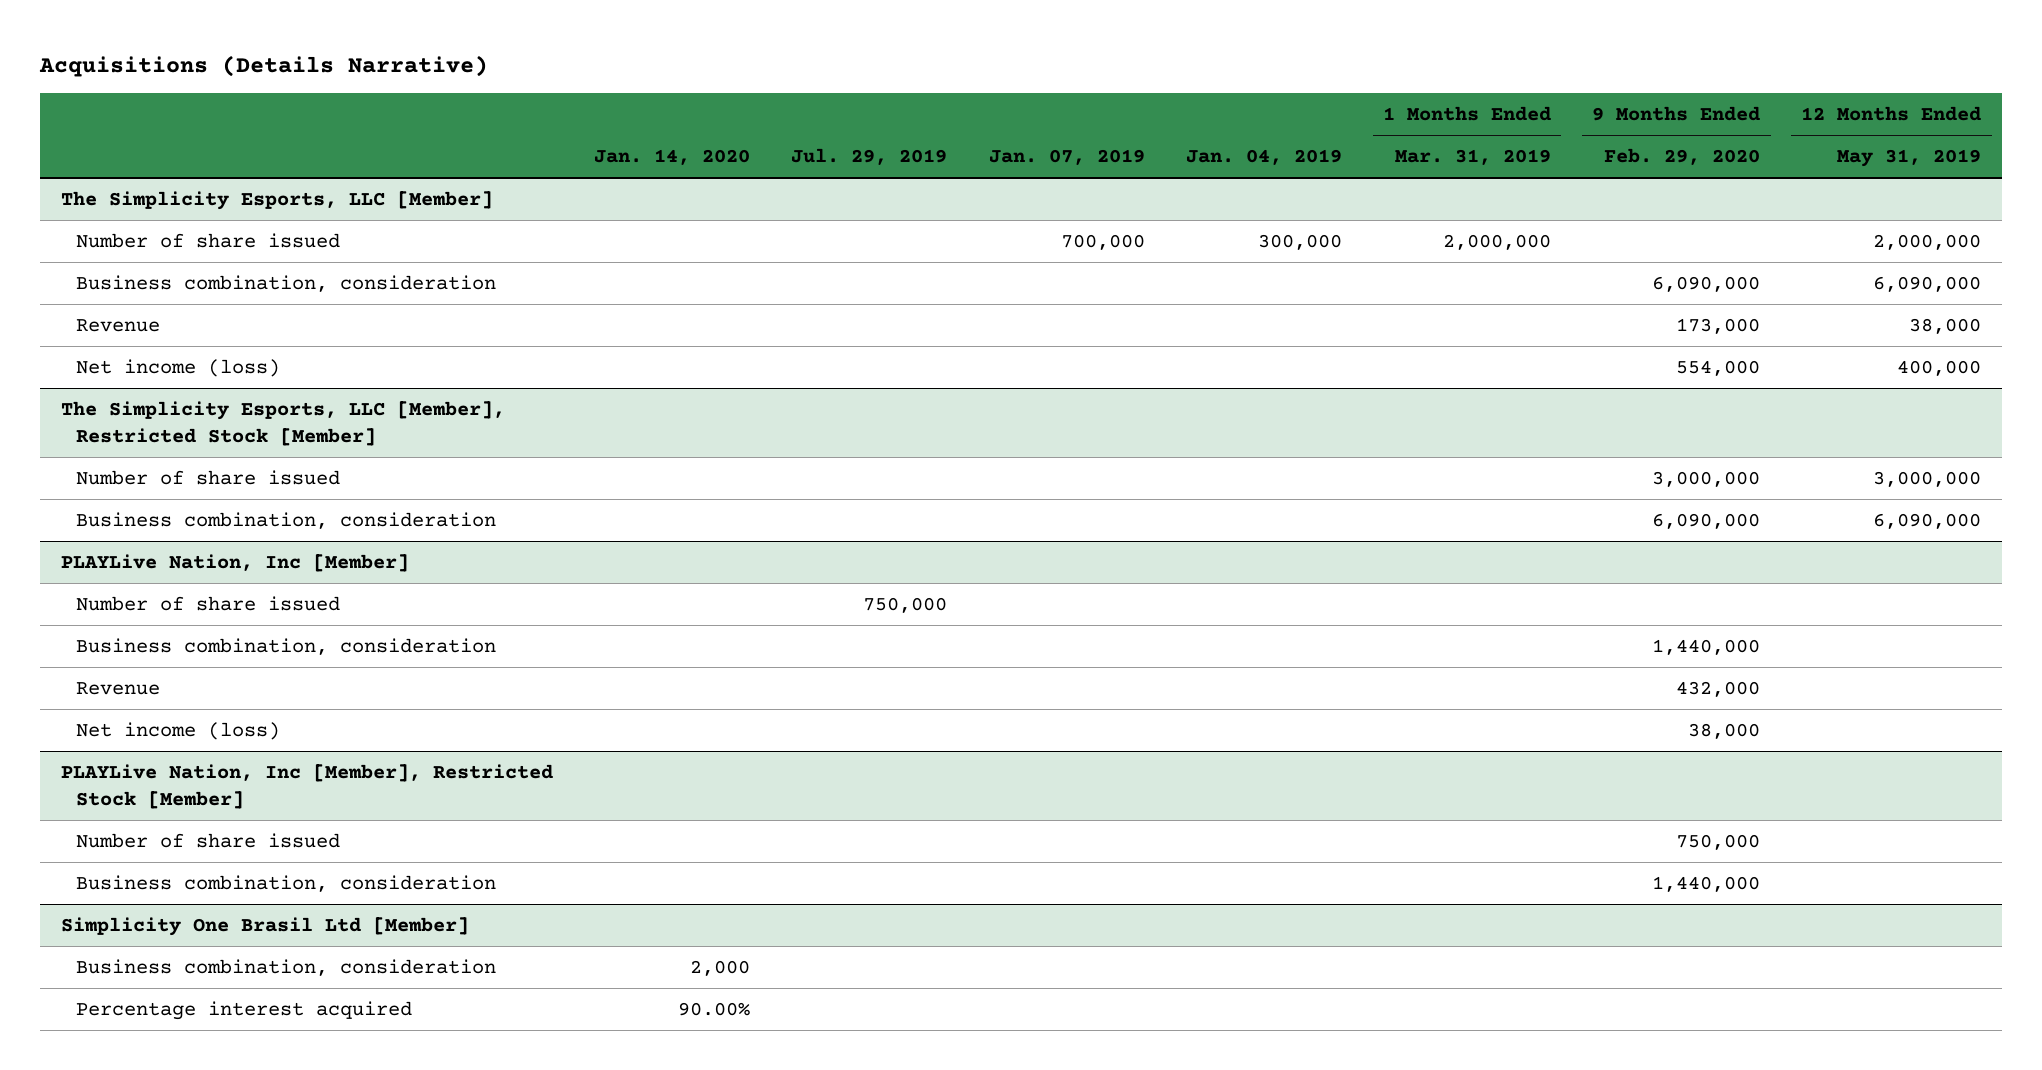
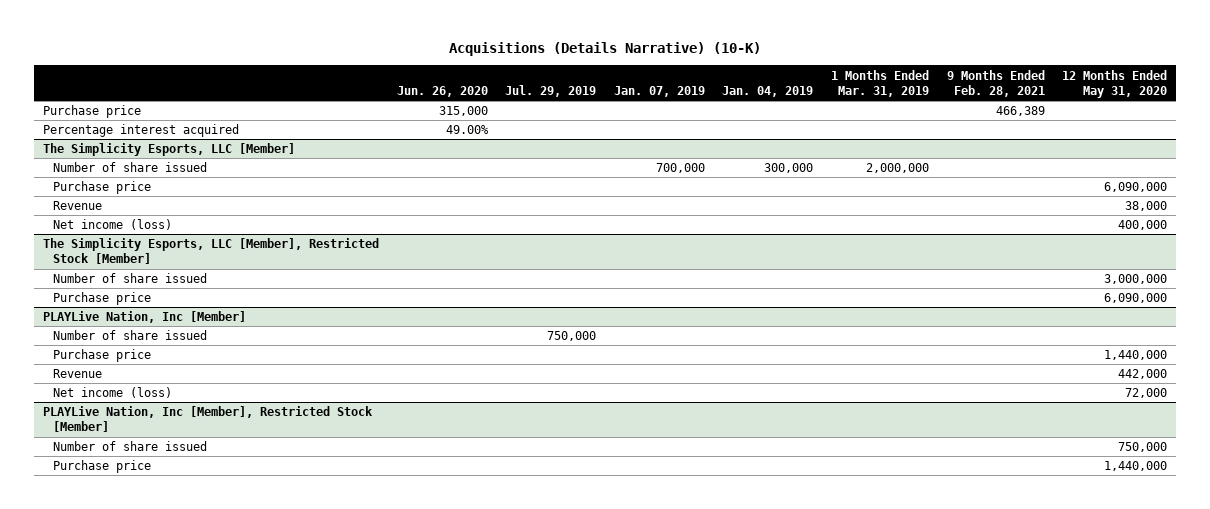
- Acquisitions (Details Narrative)
+ Acquisitions (Details Narrative) (10-K)
- | Jan. 14, 2020 | Jul. 29, 2019 | Jan. 07, 2019 | Jan. 04, 2019 | 1 Months Ended Mar. 31, 2019 | 9 Months Ended Feb. 29, 2020 | 12 Months Ended May 31, 2019
+ | Jun. 26, 2020 | Jul. 29, 2019 | Jan. 07, 2019 | Jan. 04, 2019 | 1 Months Ended Mar. 31, 2019 | 9 Months Ended Feb. 28, 2021 | 12 Months Ended May 31, 2020
+ Purchase price | 315,000 | | | | | 466,389 |
+ Percentage interest acquired | 49.00% | | | | | |
@ The Simplicity Esports, LLC [Member]
- Business combination, consideration | | | | | | 6,090,000 | 6,090,000
+ Purchase price | | | | | | | 6,090,000
@ The Simplicity Esports, LLC [Member], Restricted Stock [Member]
- Business combination, consideration | | | | | | 6,090,000 | 6,090,000
+ Purchase price | | | | | | | 6,090,000
@ PLAYLive Nation, Inc [Member]
- Business combination, consideration | | | | | | 1,440,000 |
+ Purchase price | | | | | | | 1,440,000
@ PLAYLive Nation, Inc [Member], Restricted Stock [Member]
- Business combination, consideration | | | | | | 1,440,000 |
- Simplicity One Brasil Ltd [Member]
- Business combination, consideration | 2,000 | | | | | |
- Percentage interest acquired | 90.00% | | | | | |
@ PLAYLive Nation, Inc [Member], Restricted Stock [Member]
+ Purchase price | | | | | | | 1,440,000

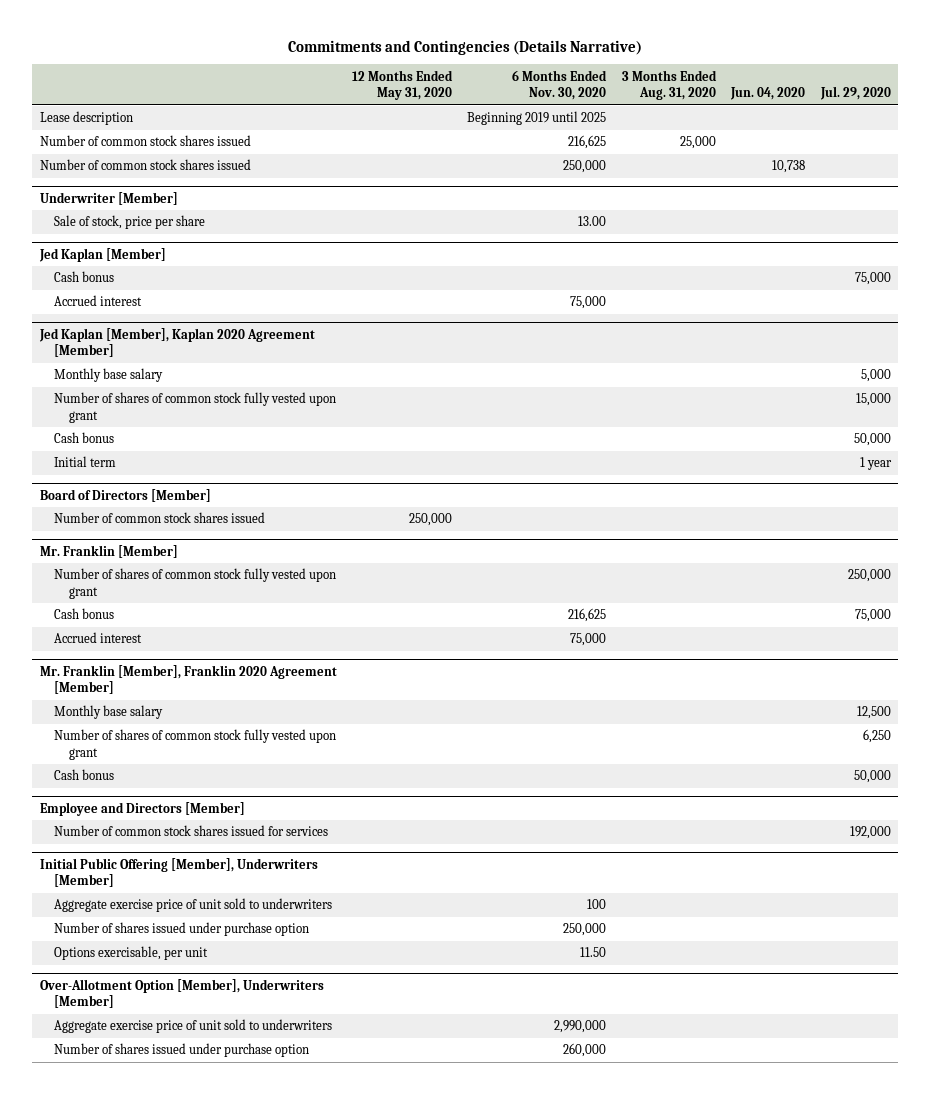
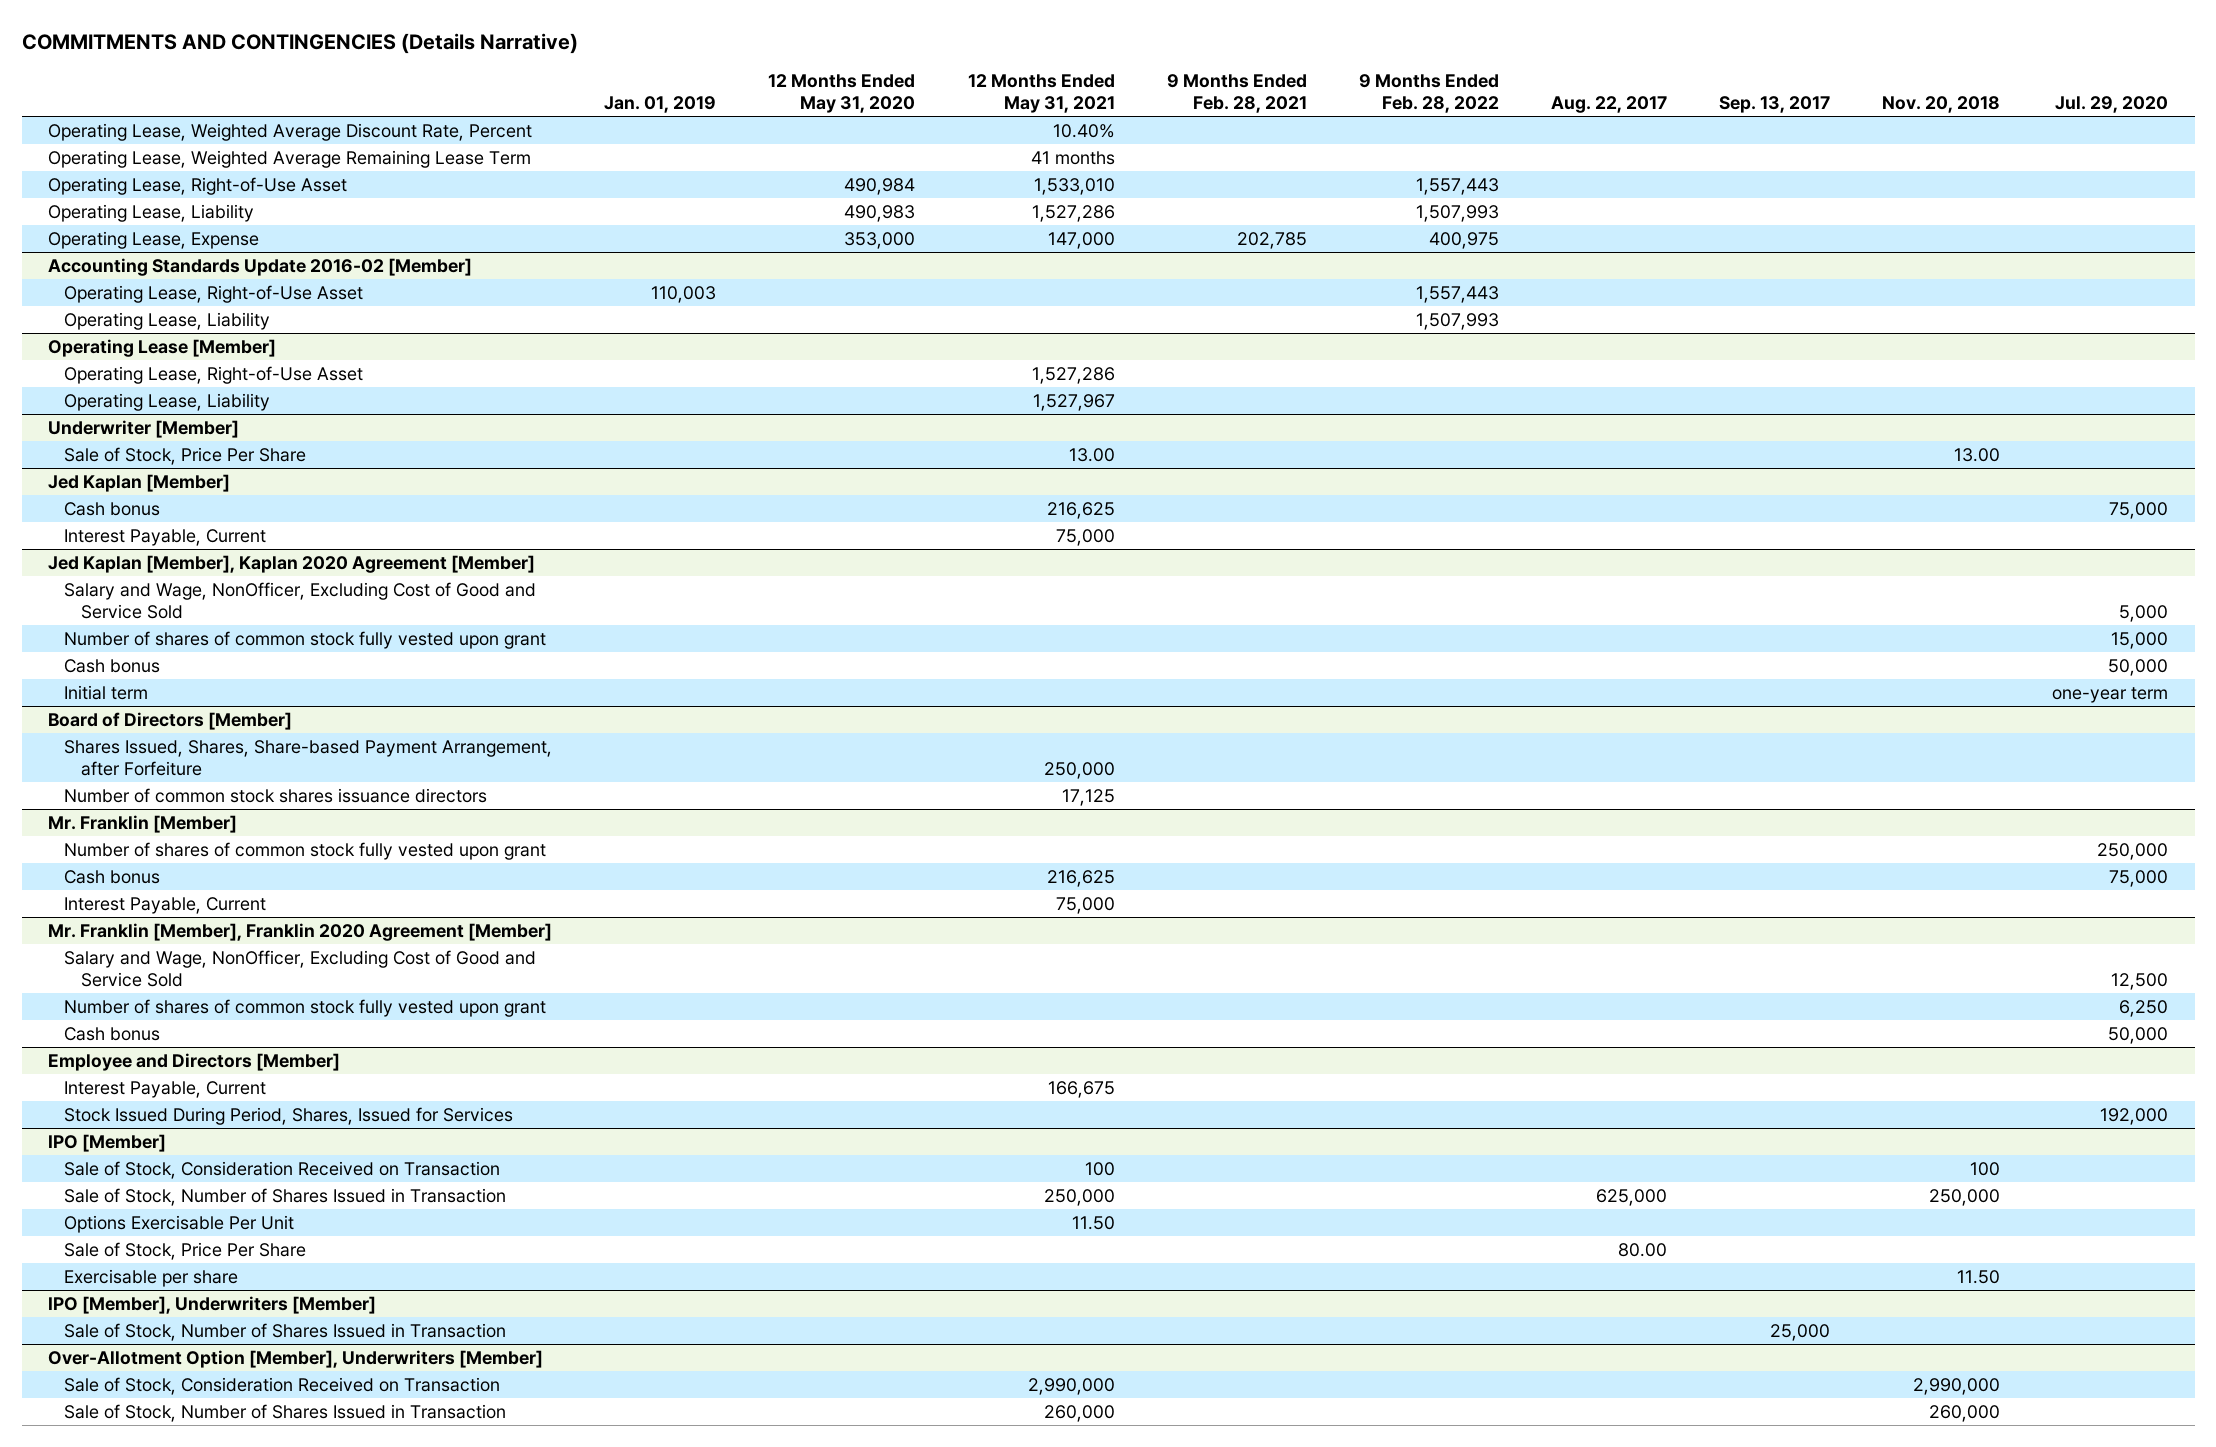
- Commitments and Contingencies (Details Narrative)
+ COMMITMENTS AND CONTINGENCIES (Details Narrative)
- | 12 Months Ended May 31, 2020 | 6 Months Ended Nov. 30, 2020 | 3 Months Ended Aug. 31, 2020 | Jun. 04, 2020 | Jul. 29, 2020
+ | Jan. 01, 2019 | 12 Months Ended May 31, 2020 | 12 Months Ended May 31, 2021 | 9 Months Ended Feb. 28, 2021 | 9 Months Ended Feb. 28, 2022 | Aug. 22, 2017 | Sep. 13, 2017 | Nov. 20, 2018 | Jul. 29, 2020
- Lease description | | Beginning 2019 until 2025 | | |
- Number of common stock shares issued | | 216,625 | 25,000 | |
- Number of common stock shares issued | | 250,000 | | 10,738 |
+ Operating Lease, Weighted Average Discount Rate, Percent | | | 10.40% | | | | | |
+ Operating Lease, Weighted Average Remaining Lease Term | | | 41 months | | | | | |
+ Operating Lease, Right-of-Use Asset | | 490,984 | 1,533,010 | | 1,557,443 | | | |
+ Operating Lease, Liability | | 490,983 | 1,527,286 | | 1,507,993 | | | |
+ Operating Lease, Expense | | 353,000 | 147,000 | 202,785 | 400,975 | | | |
+ Accounting Standards Update 2016-02 [Member]
+ Operating Lease, Right-of-Use Asset | 110,003 | | | | 1,557,443 | | | |
+ Operating Lease, Liability | | | | | 1,507,993 | | | |
+ Operating Lease [Member]
+ Operating Lease, Right-of-Use Asset | | | 1,527,286 | | | | | |
+ Operating Lease, Liability | | | 1,527,967 | | | | | |
@ Underwriter [Member]
- Sale of stock, price per share | | 13.00 | | |
+ Sale of Stock, Price Per Share | | | 13.00 | | | | | 13.00 |
@ Jed Kaplan [Member]
- Accrued interest | | 75,000 | | |
+ Interest Payable, Current | | | 75,000 | | | | | |
@ Jed Kaplan [Member], Kaplan 2020 Agreement [Member]
- Monthly base salary | | | | | 5,000
+ Salary and Wage, NonOfficer, Excluding Cost of Good and Service Sold | | | | | | | | | 5,000
- Initial term | | | | | 1 year
+ Initial term | | | | | | | | | one-year term
@ Board of Directors [Member]
- Number of common stock shares issued | 250,000 | | | |
+ Shares Issued, Shares, Share-based Payment Arrangement, after Forfeiture | | | 250,000 | | | | | |
+ Number of common stock shares issuance directors | | | 17,125 | | | | | |
@ Mr. Franklin [Member]
- Accrued interest | | 75,000 | | |
+ Interest Payable, Current | | | 75,000 | | | | | |
@ Mr. Franklin [Member], Franklin 2020 Agreement [Member]
- Monthly base salary | | | | | 12,500
+ Salary and Wage, NonOfficer, Excluding Cost of Good and Service Sold | | | | | | | | | 12,500
@ Employee and Directors [Member]
- Number of common stock shares issued for services | | | | | 192,000
- Initial Public Offering [Member], Underwriters [Member]
- Aggregate exercise price of unit sold to underwriters | | 100 | | |
- Number of shares issued under purchase option | | 250,000 | | |
- Options exercisable, per unit | | 11.50 | | |
@ Employee and Directors [Member]
+ Interest Payable, Current | | | 166,675 | | | | | |
+ Stock Issued During Period, Shares, Issued for Services | | | | | | | | | 192,000
+ IPO [Member]
+ Sale of Stock, Consideration Received on Transaction | | | 100 | | | | | 100 |
+ Sale of Stock, Number of Shares Issued in Transaction | | | 250,000 | | | 625,000 | | 250,000 |
+ Options Exercisable Per Unit | | | 11.50 | | | | | |
+ Sale of Stock, Price Per Share | | | | | | 80.00 | | |
+ Exercisable per share | | | | | | | | 11.50 |
+ IPO [Member], Underwriters [Member]
+ Sale of Stock, Number of Shares Issued in Transaction | | | | | | | 25,000 | |
@ Over-Allotment Option [Member], Underwriters [Member]
- Aggregate exercise price of unit sold to underwriters | | 2,990,000 | | |
- Number of shares issued under purchase option | | 260,000 | | |
+ Sale of Stock, Consideration Received on Transaction | | | 2,990,000 | | | | | 2,990,000 |
+ Sale of Stock, Number of Shares Issued in Transaction | | | 260,000 | | | | | 260,000 |

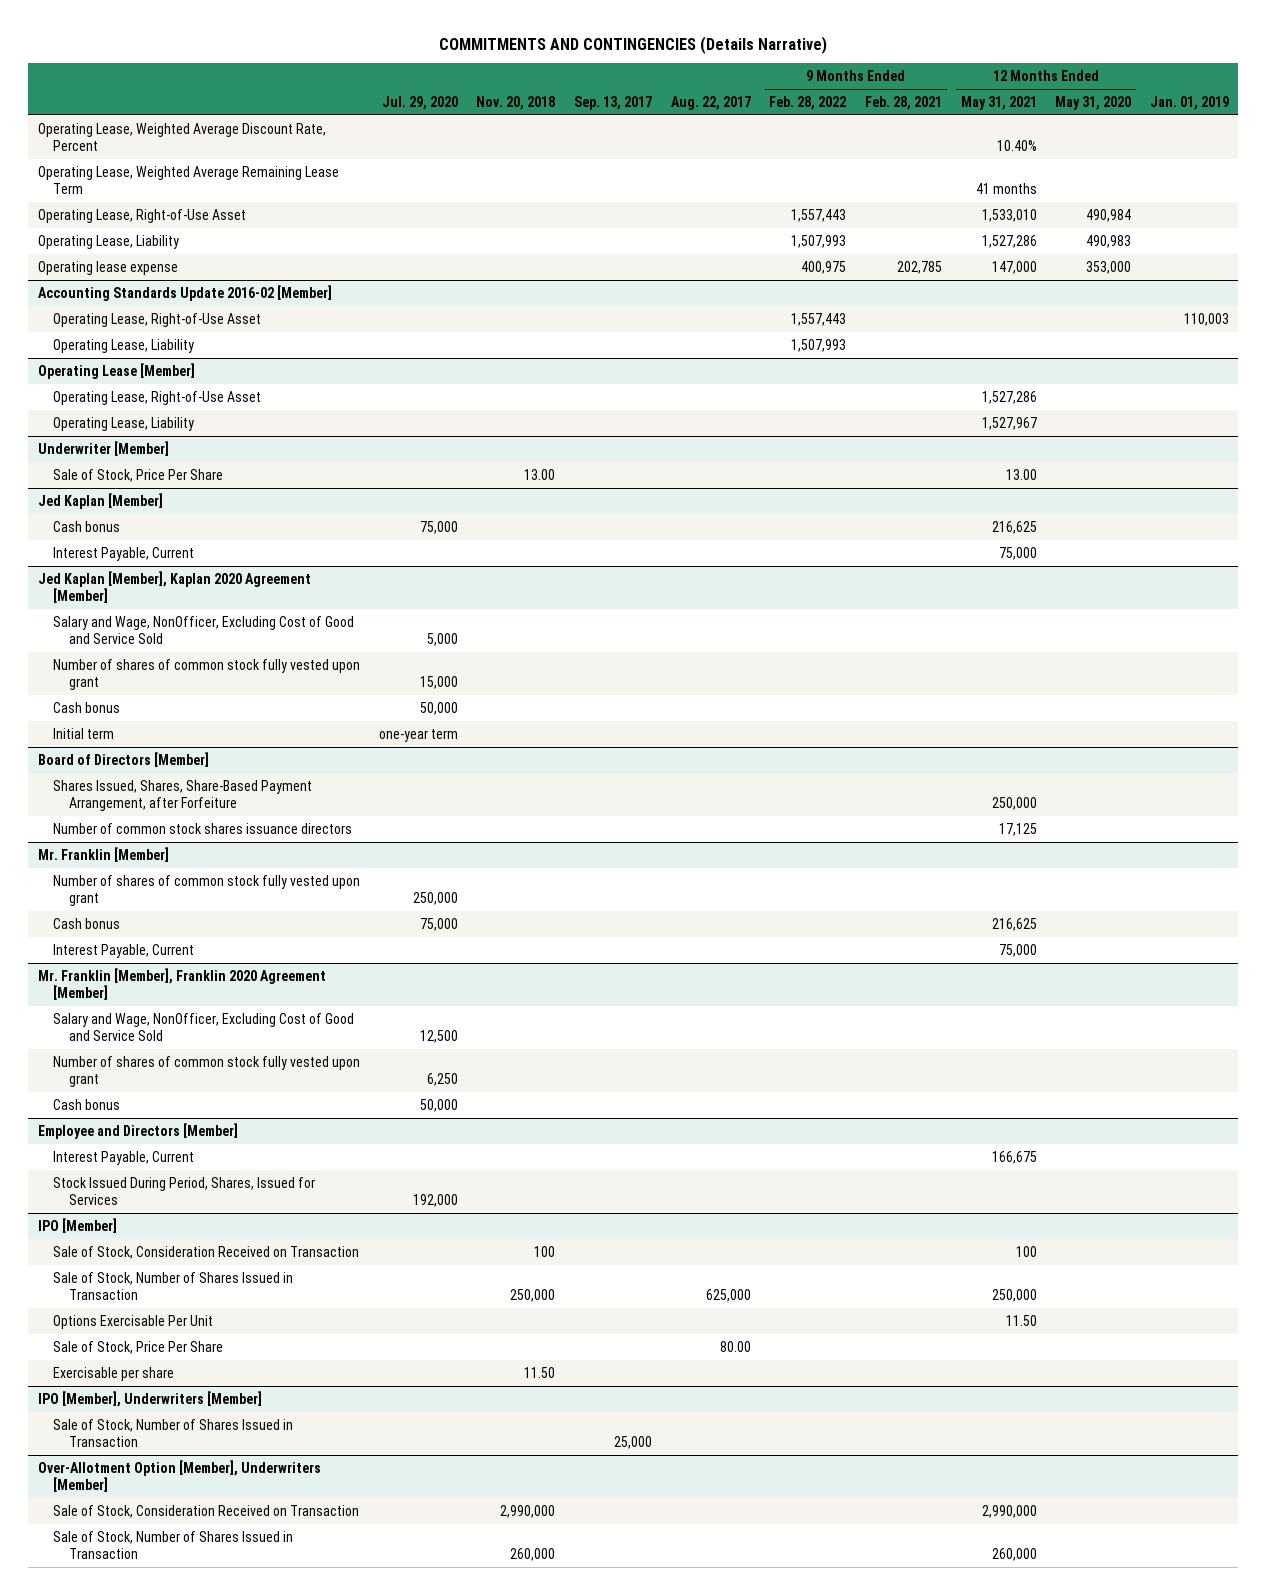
- | Jan. 01, 2019 | 12 Months Ended May 31, 2020 | 12 Months Ended May 31, 2021 | 9 Months Ended Feb. 28, 2021 | 9 Months Ended Feb. 28, 2022 | Aug. 22, 2017 | Sep. 13, 2017 | Nov. 20, 2018 | Jul. 29, 2020
+ | Jul. 29, 2020 | Nov. 20, 2018 | Sep. 13, 2017 | Aug. 22, 2017 | 9 Months Ended Feb. 28, 2022 | 9 Months Ended Feb. 28, 2021 | 12 Months Ended May 31, 2021 | 12 Months Ended May 31, 2020 | Jan. 01, 2019
- Operating Lease, Expense | | 353,000 | 147,000 | 202,785 | 400,975 | | | |
+ Operating lease expense | | | | | 400,975 | 202,785 | 147,000 | 353,000 |
@ Board of Directors [Member]
- Shares Issued, Shares, Share-based Payment Arrangement, after Forfeiture | | | 250,000 | | | | | |
+ Shares Issued, Shares, Share-Based Payment Arrangement, after Forfeiture | | | | | | | 250,000 | |

